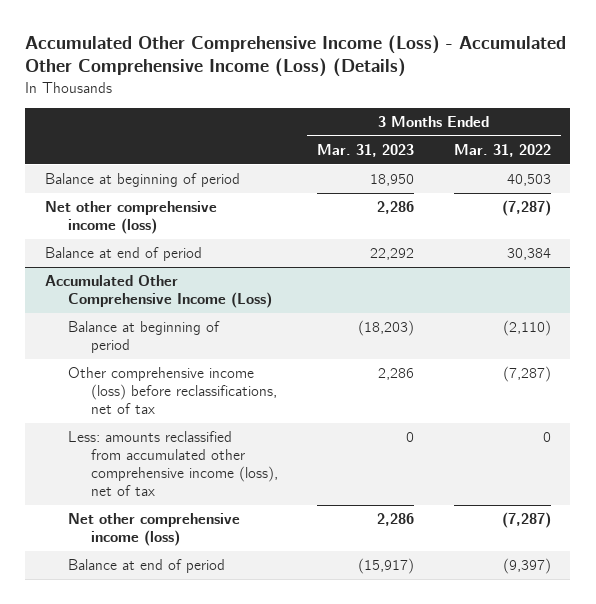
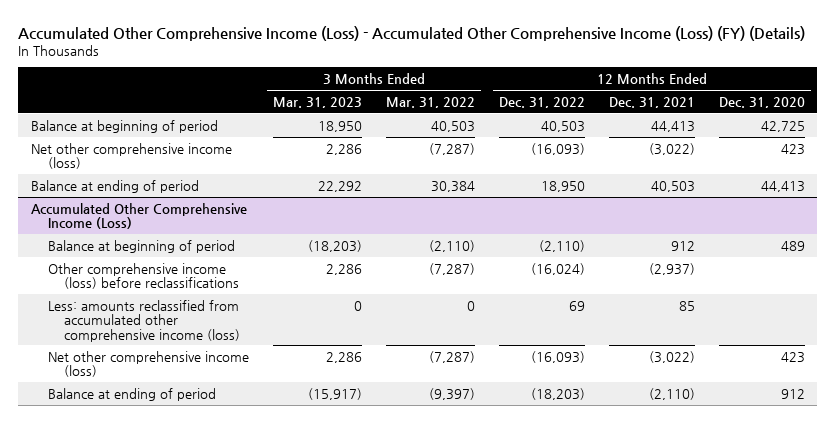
- Accumulated Other Comprehensive Income (Loss) - Accumulated Other Comprehensive Income (Loss) (Details)
+ Accumulated Other Comprehensive Income (Loss) - Accumulated Other Comprehensive Income (Loss) (FY) (Details)
- | 3 Months Ended Mar. 31, 2023 | 3 Months Ended Mar. 31, 2022
+ | 3 Months Ended Mar. 31, 2023 | 3 Months Ended Mar. 31, 2022 | 12 Months Ended Dec. 31, 2022 | 12 Months Ended Dec. 31, 2021 | 12 Months Ended Dec. 31, 2020
- Balance at end of period | 22,292 | 30,384
+ Balance at ending of period | 22,292 | 30,384 | 18,950 | 40,503 | 44,413
@ Accumulated Other Comprehensive Income (Loss)
- Other comprehensive income (loss) before reclassifications, net of tax | 2,286 | (7,287)
- Less: amounts reclassified from accumulated other comprehensive income (loss), net of tax | 0 | 0
+ Other comprehensive income (loss) before reclassifications | 2,286 | (7,287) | (16,024) | (2,937) |
+ Less: amounts reclassified from accumulated other comprehensive income (loss) | 0 | 0 | 69 | 85 |
- Balance at end of period | (15,917) | (9,397)
+ Balance at ending of period | (15,917) | (9,397) | (18,203) | (2,110) | 912

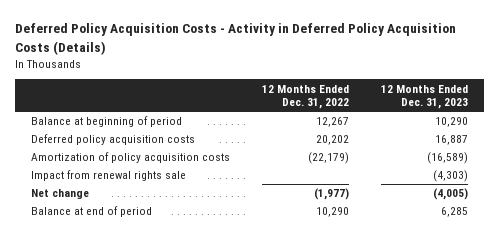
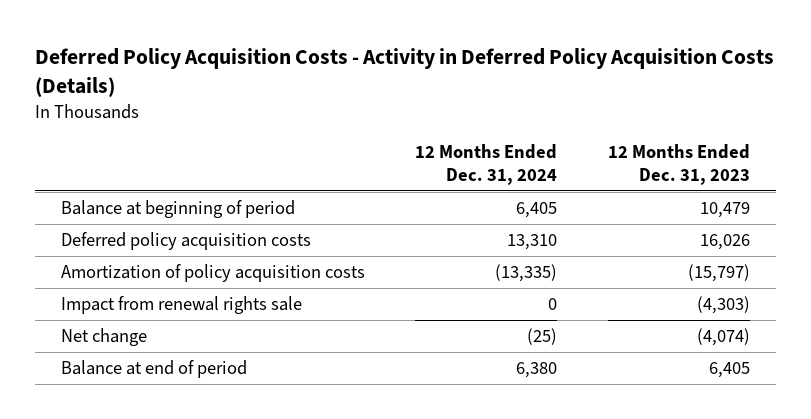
- | 12 Months Ended Dec. 31, 2022 | 12 Months Ended Dec. 31, 2023
+ | 12 Months Ended Dec. 31, 2024 | 12 Months Ended Dec. 31, 2023
- Balance at beginning of period | 12,267 | 10,290
- Deferred policy acquisition costs | 20,202 | 16,887
- Amortization of policy acquisition costs | (22,179) | (16,589)
+ Balance at beginning of period | 6,405 | 10,479
+ Deferred policy acquisition costs | 13,310 | 16,026
+ Amortization of policy acquisition costs | (13,335) | (15,797)
- Net change | (1,977) | (4,005)
- Balance at end of period | 10,290 | 6,285
+ Net change | (25) | (4,074)
+ Balance at end of period | 6,380 | 6,405

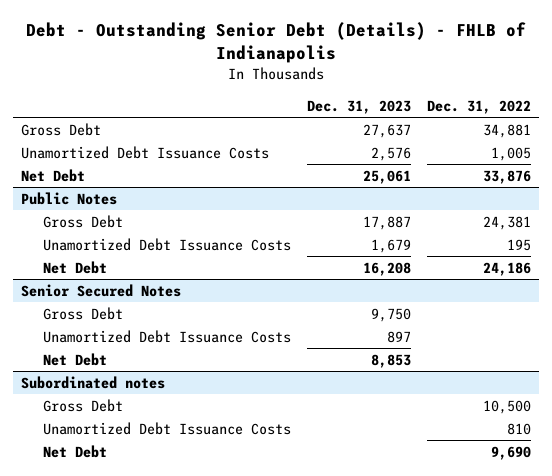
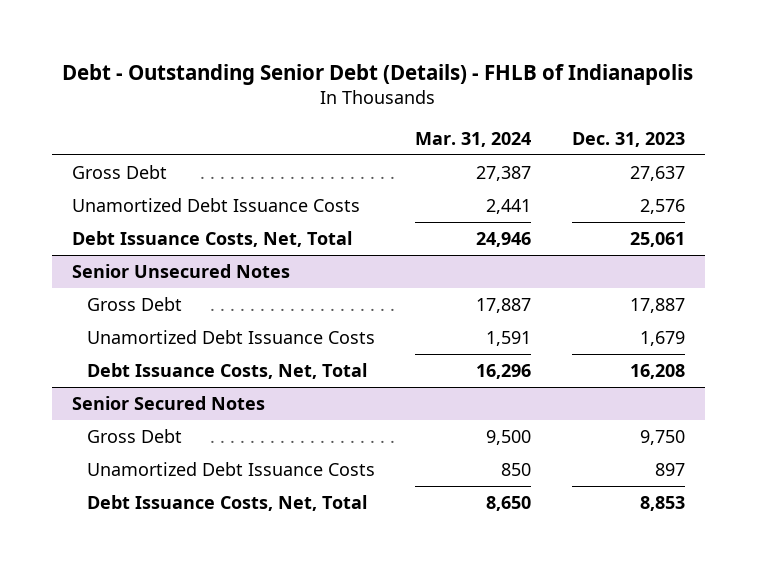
- | Dec. 31, 2023 | Dec. 31, 2022
+ | Mar. 31, 2024 | Dec. 31, 2023
- Net Debt | 25,061 | 33,876
- Public Notes
+ Debt Issuance Costs, Net, Total | 24,946 | 25,061
+ Senior Unsecured Notes
- Net Debt | 16,208 | 24,186
+ Debt Issuance Costs, Net, Total | 16,296 | 16,208
@ Senior Secured Notes
- Net Debt | 8,853 |
- Subordinated notes
- Gross Debt | | 10,500
- Unamortized Debt Issuance Costs | | 810
- Net Debt | | 9,690
@ Senior Secured Notes
+ Debt Issuance Costs, Net, Total | 8,650 | 8,853

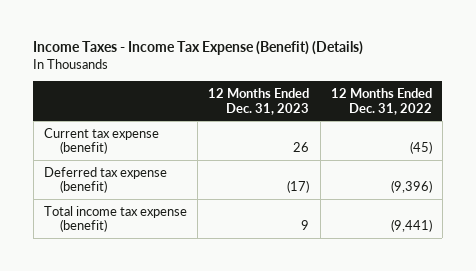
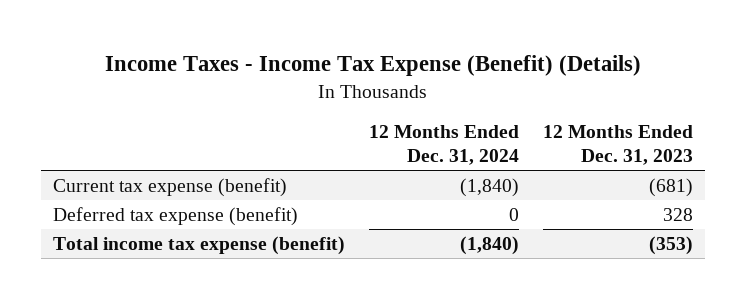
- | 12 Months Ended Dec. 31, 2023 | 12 Months Ended Dec. 31, 2022
+ | 12 Months Ended Dec. 31, 2024 | 12 Months Ended Dec. 31, 2023
- Current tax expense (benefit) | 26 | (45)
- Deferred tax expense (benefit) | (17) | (9,396)
- Total income tax expense (benefit) | 9 | (9,441)
+ Current tax expense (benefit) | (1,840) | (681)
+ Deferred tax expense (benefit) | 0 | 328
+ Total income tax expense (benefit) | (1,840) | (353)

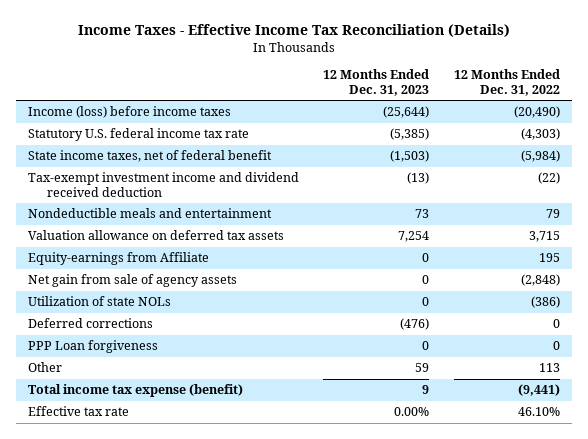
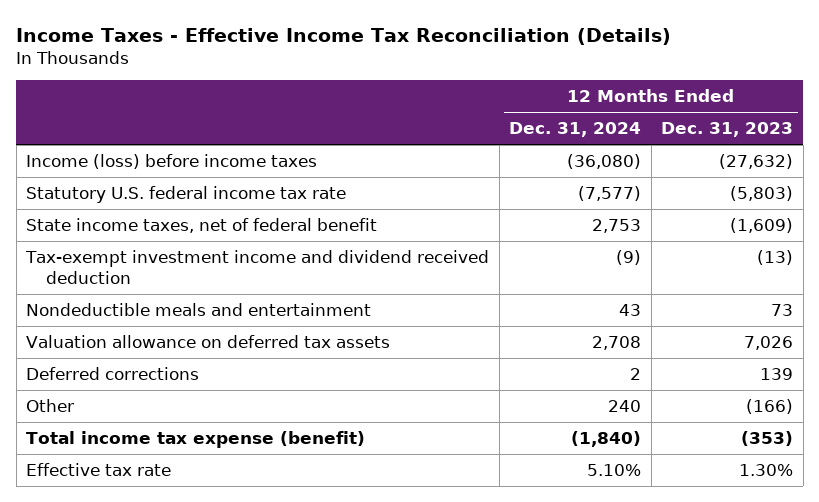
- | 12 Months Ended Dec. 31, 2023 | 12 Months Ended Dec. 31, 2022
+ | 12 Months Ended Dec. 31, 2024 | 12 Months Ended Dec. 31, 2023
- Income (loss) before income taxes | (25,644) | (20,490)
- Statutory U.S. federal income tax rate | (5,385) | (4,303)
- State income taxes, net of federal benefit | (1,503) | (5,984)
+ Income (loss) before income taxes | (36,080) | (27,632)
+ Statutory U.S. federal income tax rate | (7,577) | (5,803)
+ State income taxes, net of federal benefit | 2,753 | (1,609)
- Valuation allowance on deferred tax assets | 7,254 | 3,715
- Equity-earnings from Affiliate | 0 | 195
- Net gain from sale of agency assets | 0 | (2,848)
- Utilization of state NOLs | 0 | (386)
- Deferred corrections | (476) | 0
- PPP Loan forgiveness | 0 | 0
- Other | 59 | 113
- Total income tax expense (benefit) | 9 | (9,441)
- Effective tax rate | 0.00% | 46.10%
+ Valuation allowance on deferred tax assets | 2,708 | 7,026
+ Deferred corrections | 2 | 139
+ Other | 240 | (166)
+ Total income tax expense (benefit) | (1,840) | (353)
+ Effective tax rate | 5.10% | 1.30%

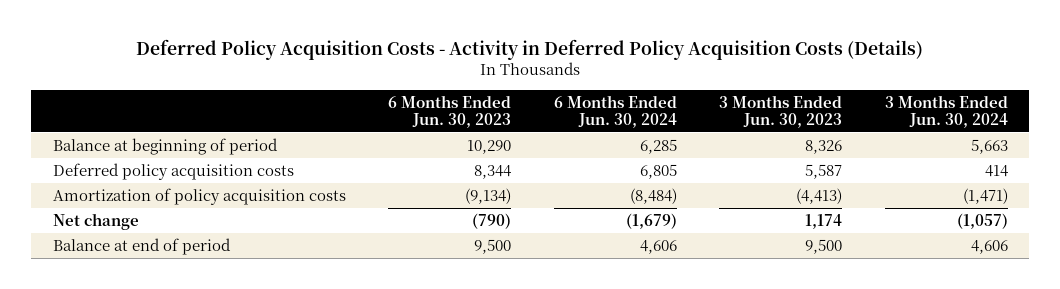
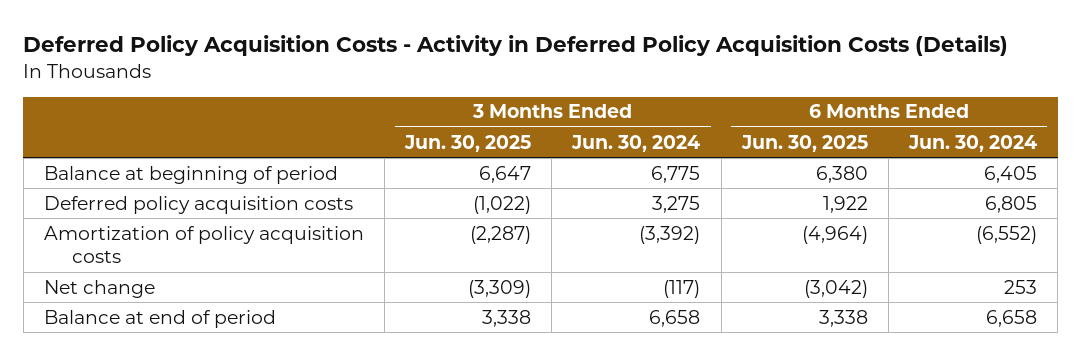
- | 6 Months Ended Jun. 30, 2023 | 6 Months Ended Jun. 30, 2024 | 3 Months Ended Jun. 30, 2023 | 3 Months Ended Jun. 30, 2024
+ | 3 Months Ended Jun. 30, 2025 | 3 Months Ended Jun. 30, 2024 | 6 Months Ended Jun. 30, 2025 | 6 Months Ended Jun. 30, 2024
- Balance at beginning of period | 10,290 | 6,285 | 8,326 | 5,663
- Deferred policy acquisition costs | 8,344 | 6,805 | 5,587 | 414
- Amortization of policy acquisition costs | (9,134) | (8,484) | (4,413) | (1,471)
- Net change | (790) | (1,679) | 1,174 | (1,057)
- Balance at end of period | 9,500 | 4,606 | 9,500 | 4,606
+ Balance at beginning of period | 6,647 | 6,775 | 6,380 | 6,405
+ Deferred policy acquisition costs | (1,022) | 3,275 | 1,922 | 6,805
+ Amortization of policy acquisition costs | (2,287) | (3,392) | (4,964) | (6,552)
+ Net change | (3,309) | (117) | (3,042) | 253
+ Balance at end of period | 3,338 | 6,658 | 3,338 | 6,658

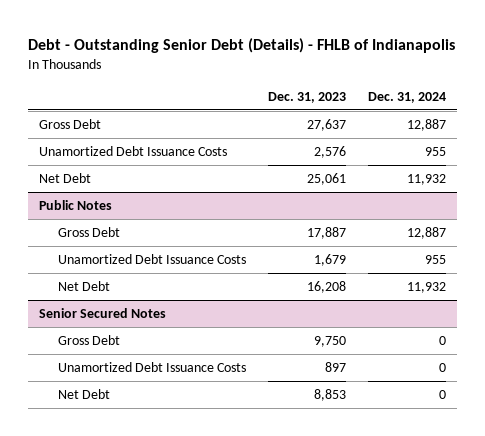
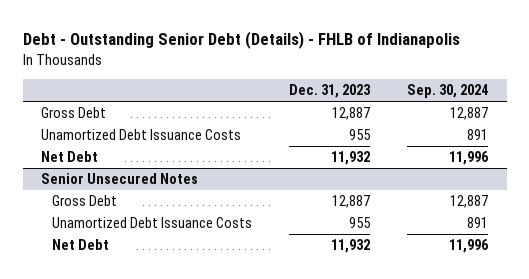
- | Dec. 31, 2023 | Dec. 31, 2024
+ | Dec. 31, 2023 | Sep. 30, 2024
- Gross Debt | 27,637 | 12,887
- Unamortized Debt Issuance Costs | 2,576 | 955
- Net Debt | 25,061 | 11,932
- Public Notes
- Gross Debt | 17,887 | 12,887
- Unamortized Debt Issuance Costs | 1,679 | 955
- Net Debt | 16,208 | 11,932
- Senior Secured Notes
- Gross Debt | 9,750 | 0
- Unamortized Debt Issuance Costs | 897 | 0
- Net Debt | 8,853 | 0
+ Gross Debt | 12,887 | 12,887
+ Unamortized Debt Issuance Costs | 955 | 891
+ Net Debt | 11,932 | 11,996
+ Senior Unsecured Notes
+ Gross Debt | 12,887 | 12,887
+ Unamortized Debt Issuance Costs | 955 | 891
+ Net Debt | 11,932 | 11,996

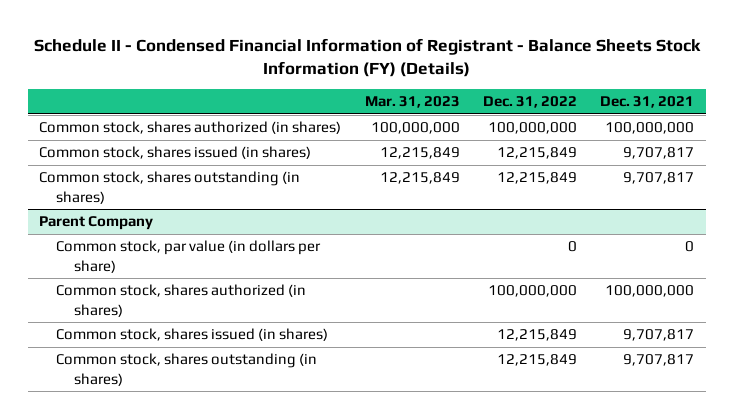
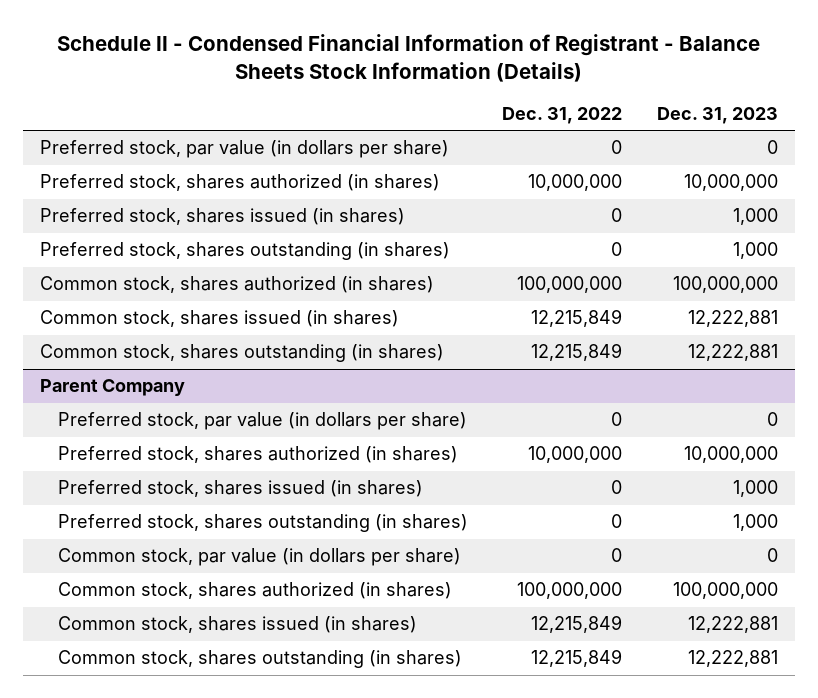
- Schedule II - Condensed Financial Information of Registrant - Balance Sheets Stock Information (FY) (Details)
+ Schedule II - Condensed Financial Information of Registrant - Balance Sheets Stock Information (Details)
- | Mar. 31, 2023 | Dec. 31, 2022 | Dec. 31, 2021
+ | Dec. 31, 2022 | Dec. 31, 2023
+ Preferred stock, par value (in dollars per share) | 0 | 0
+ Preferred stock, shares authorized (in shares) | 10,000,000 | 10,000,000
+ Preferred stock, shares issued (in shares) | 0 | 1,000
+ Preferred stock, shares outstanding (in shares) | 0 | 1,000
@ Parent Company
+ Preferred stock, par value (in dollars per share) | 0 | 0
+ Preferred stock, shares authorized (in shares) | 10,000,000 | 10,000,000
+ Preferred stock, shares issued (in shares) | 0 | 1,000
+ Preferred stock, shares outstanding (in shares) | 0 | 1,000

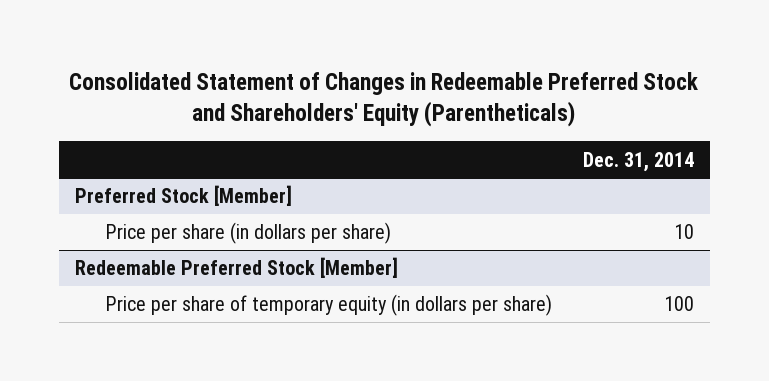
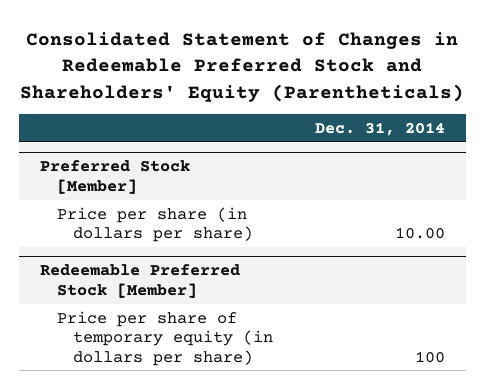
@ Preferred Stock [Member]
- Price per share (in dollars per share) | 10
+ Price per share (in dollars per share) | 10.00

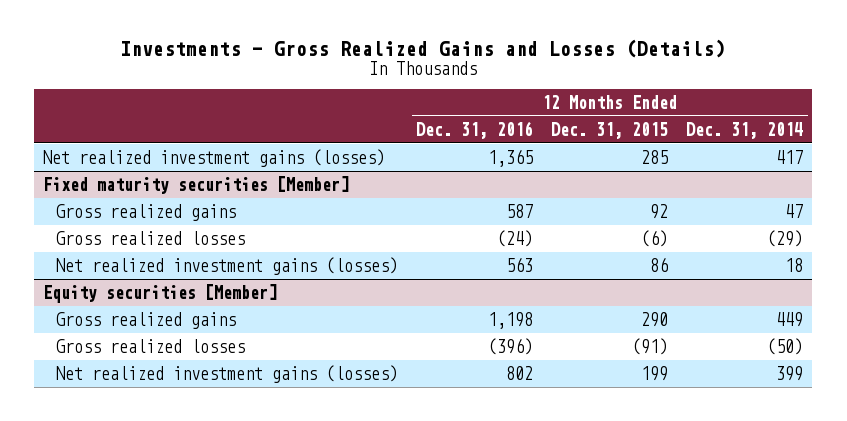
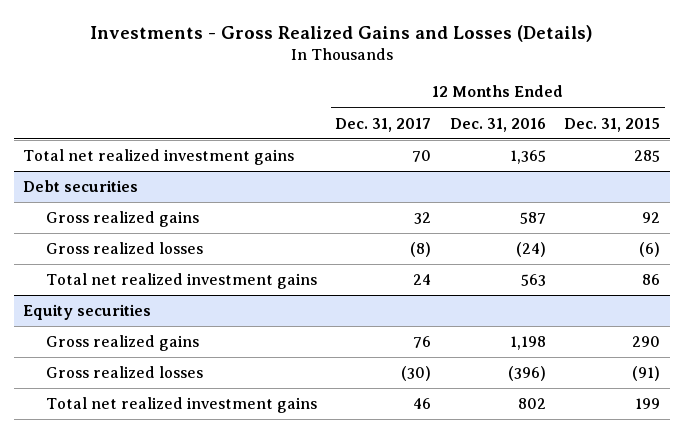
- | 12 Months Ended Dec. 31, 2016 | 12 Months Ended Dec. 31, 2015 | 12 Months Ended Dec. 31, 2014
+ | 12 Months Ended Dec. 31, 2017 | 12 Months Ended Dec. 31, 2016 | 12 Months Ended Dec. 31, 2015
- Net realized investment gains (losses) | 1,365 | 285 | 417
- Fixed maturity securities [Member]
+ Total net realized investment gains | 70 | 1,365 | 285
+ Debt securities
- Net realized investment gains (losses) | 563 | 86 | 18
- Equity securities [Member]
+ Total net realized investment gains | 24 | 563 | 86
+ Equity securities
- Net realized investment gains (losses) | 802 | 199 | 399
+ Total net realized investment gains | 46 | 802 | 199

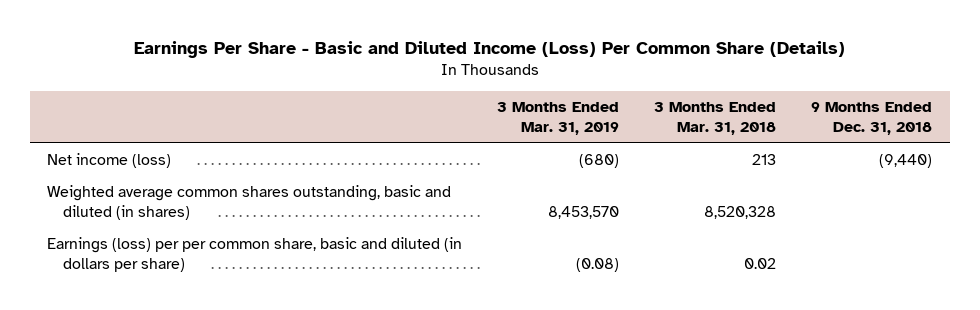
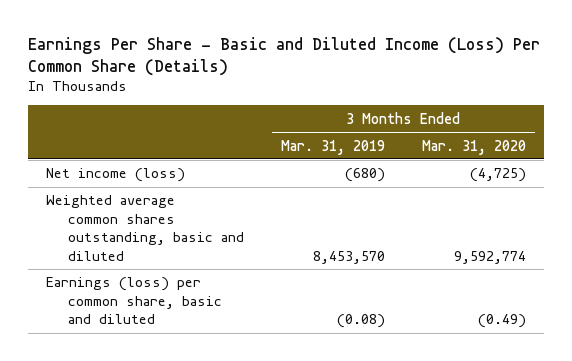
- | 3 Months Ended Mar. 31, 2019 | 3 Months Ended Mar. 31, 2018 | 9 Months Ended Dec. 31, 2018
+ | 3 Months Ended Mar. 31, 2019 | 3 Months Ended Mar. 31, 2020
- Weighted average common shares outstanding, basic and diluted (in shares) | 8,453,570 | 8,520,328 |
- Earnings (loss) per per common share, basic and diluted (in dollars per share) | (0.08) | 0.02 |
+ Weighted average common shares outstanding, basic and diluted | 8,453,570 | 9,592,774
+ Earnings (loss) per common share, basic and diluted | (0.08) | (0.49)

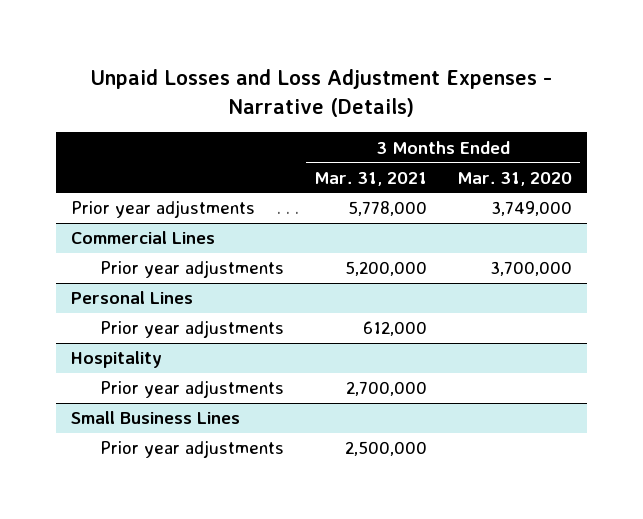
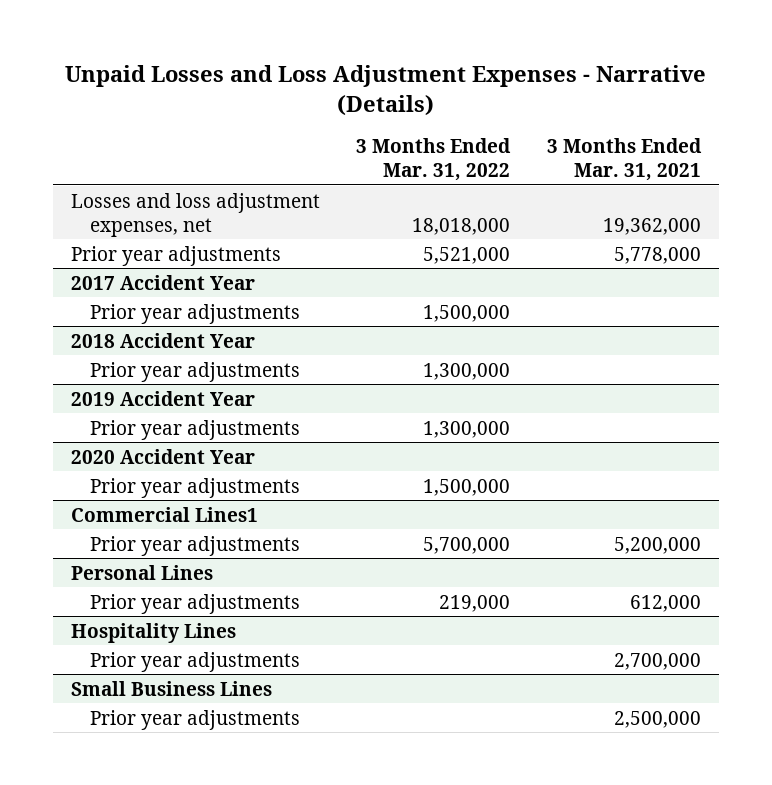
- | 3 Months Ended Mar. 31, 2021 | 3 Months Ended Mar. 31, 2020
+ | 3 Months Ended Mar. 31, 2022 | 3 Months Ended Mar. 31, 2021
+ Losses and loss adjustment expenses, net | 18,018,000 | 19,362,000
- Commercial Lines
+ 2017 Accident Year
+ Prior year adjustments | 1,500,000 |
+ 2018 Accident Year
+ Prior year adjustments | 1,300,000 |
+ 2019 Accident Year
+ Prior year adjustments | 1,300,000 |
+ 2020 Accident Year
+ Prior year adjustments | 1,500,000 |
+ Commercial Lines1
- Hospitality
+ Hospitality Lines

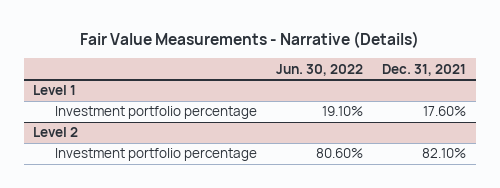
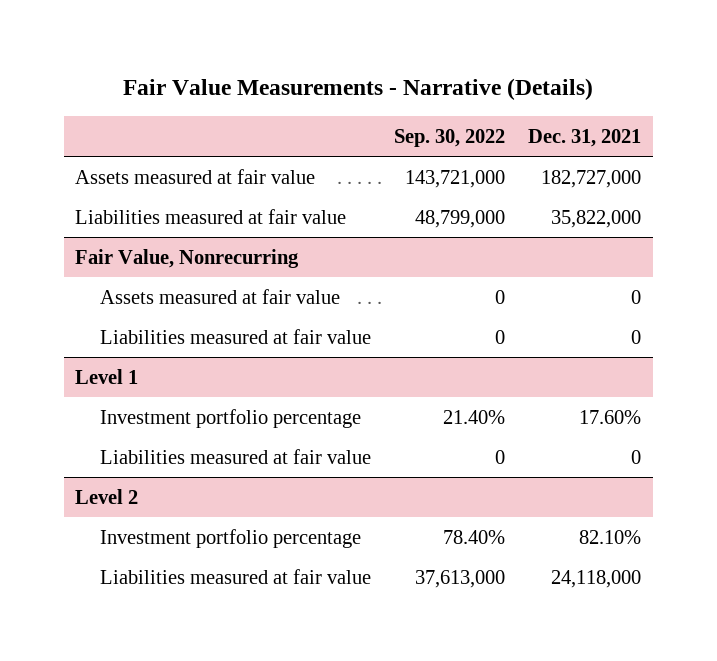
- | Jun. 30, 2022 | Dec. 31, 2021
+ | Sep. 30, 2022 | Dec. 31, 2021
+ Assets measured at fair value | 143,721,000 | 182,727,000
+ Liabilities measured at fair value | 48,799,000 | 35,822,000
+ Fair Value, Nonrecurring
+ Assets measured at fair value | 0 | 0
+ Liabilities measured at fair value | 0 | 0
@ Level 1
+ Liabilities measured at fair value | 0 | 0
@ Level 2
+ Liabilities measured at fair value | 37,613,000 | 24,118,000

